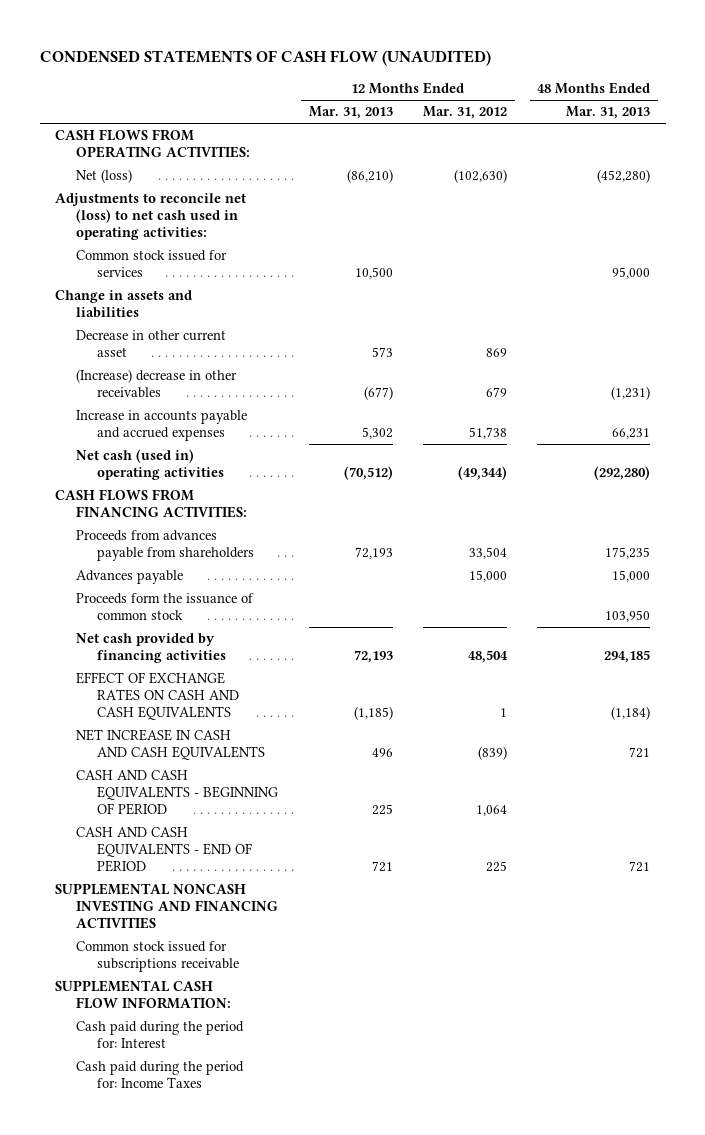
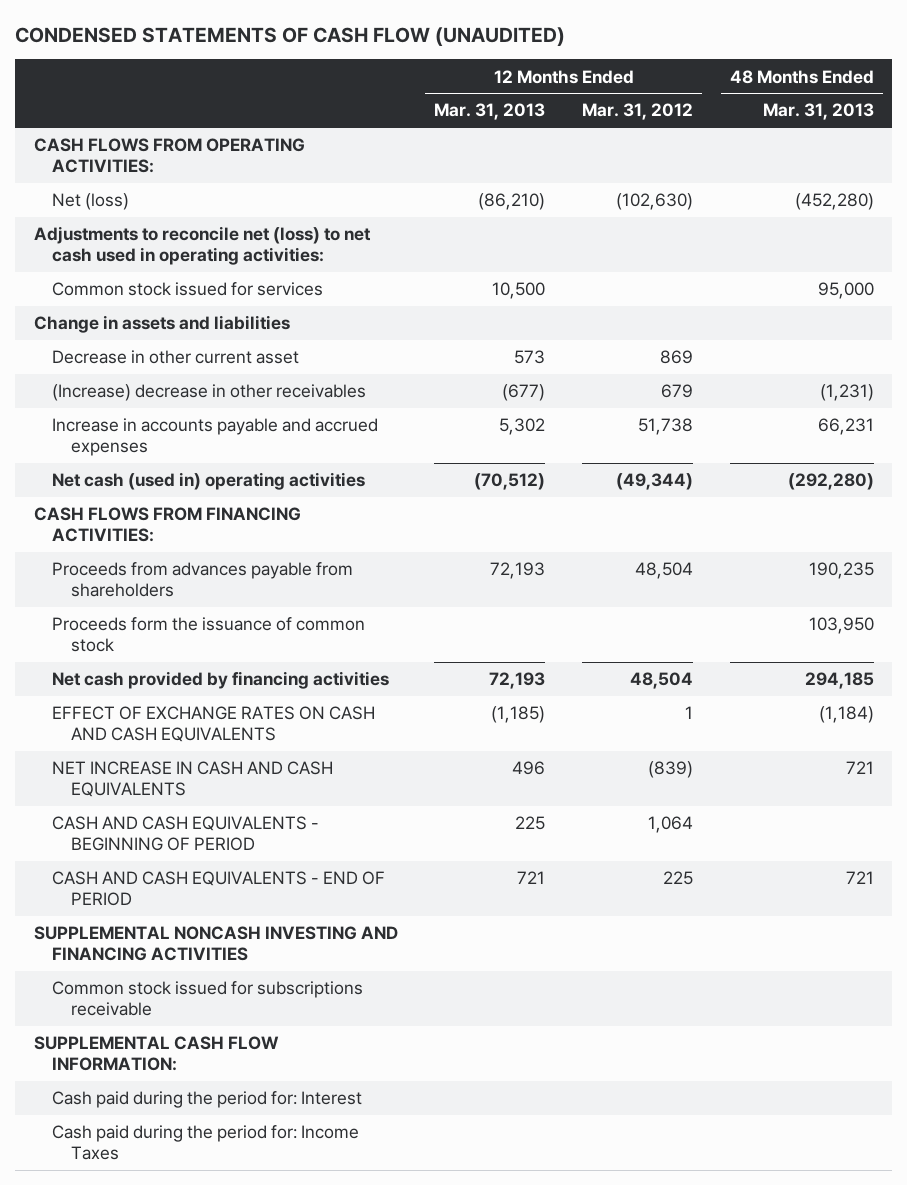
- Proceeds from advances payable from shareholders | 72,193 | 33,504 | 175,235
- Advances payable | | 15,000 | 15,000
+ Proceeds from advances payable from shareholders | 72,193 | 48,504 | 190,235

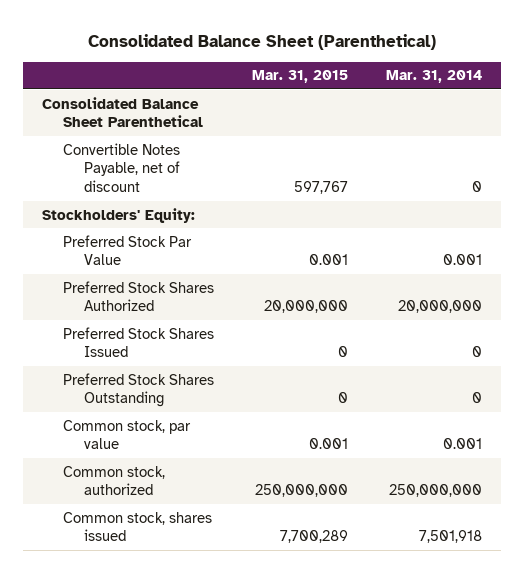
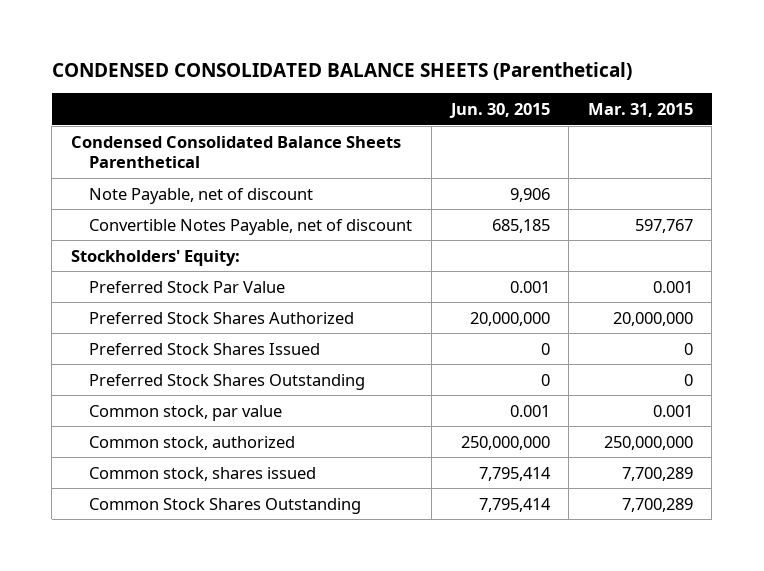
- Consolidated Balance Sheet (Parenthetical)
+ CONDENSED CONSOLIDATED BALANCE SHEETS (Parenthetical)
- | Mar. 31, 2015 | Mar. 31, 2014
+ | Jun. 30, 2015 | Mar. 31, 2015
- Consolidated Balance Sheet Parenthetical
+ Condensed Consolidated Balance Sheets Parenthetical
+ Note Payable, net of discount | 9,906 |
+ Common Stock Shares Outstanding | 7,795,414 | 7,700,289

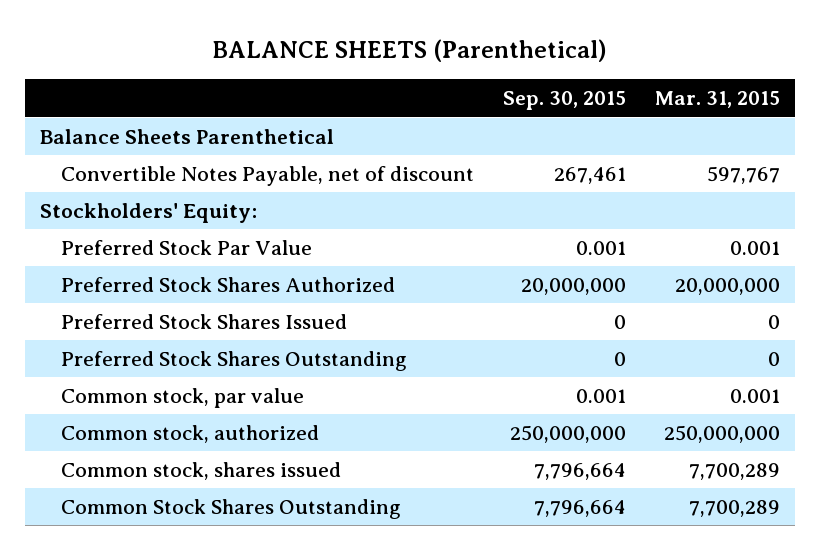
- CONDENSED CONSOLIDATED BALANCE SHEETS (Parenthetical)
+ BALANCE SHEETS (Parenthetical)
- | Jun. 30, 2015 | Mar. 31, 2015
+ | Sep. 30, 2015 | Mar. 31, 2015
- Condensed Consolidated Balance Sheets Parenthetical
- Note Payable, net of discount | 9,906 |
+ Balance Sheets Parenthetical

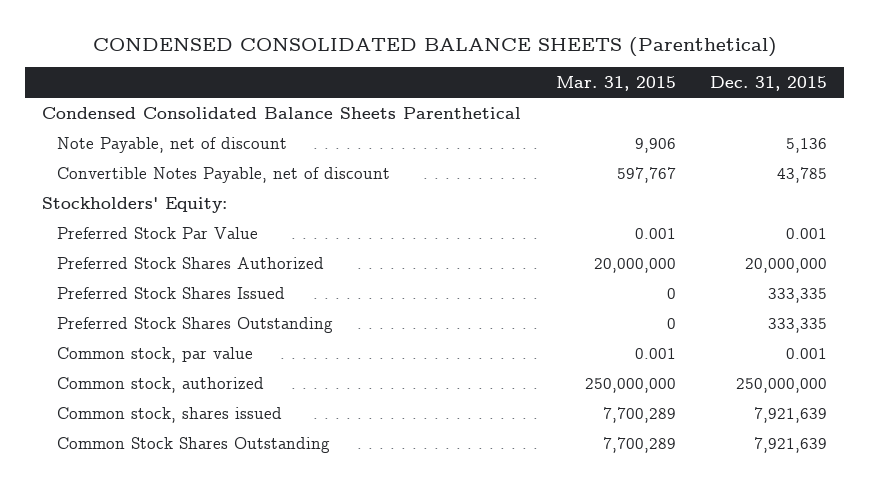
- BALANCE SHEETS (Parenthetical)
+ CONDENSED CONSOLIDATED BALANCE SHEETS (Parenthetical)
- | Sep. 30, 2015 | Mar. 31, 2015
+ | Mar. 31, 2015 | Dec. 31, 2015
- Balance Sheets Parenthetical
+ Condensed Consolidated Balance Sheets Parenthetical
+ Note Payable, net of discount | 9,906 | 5,136

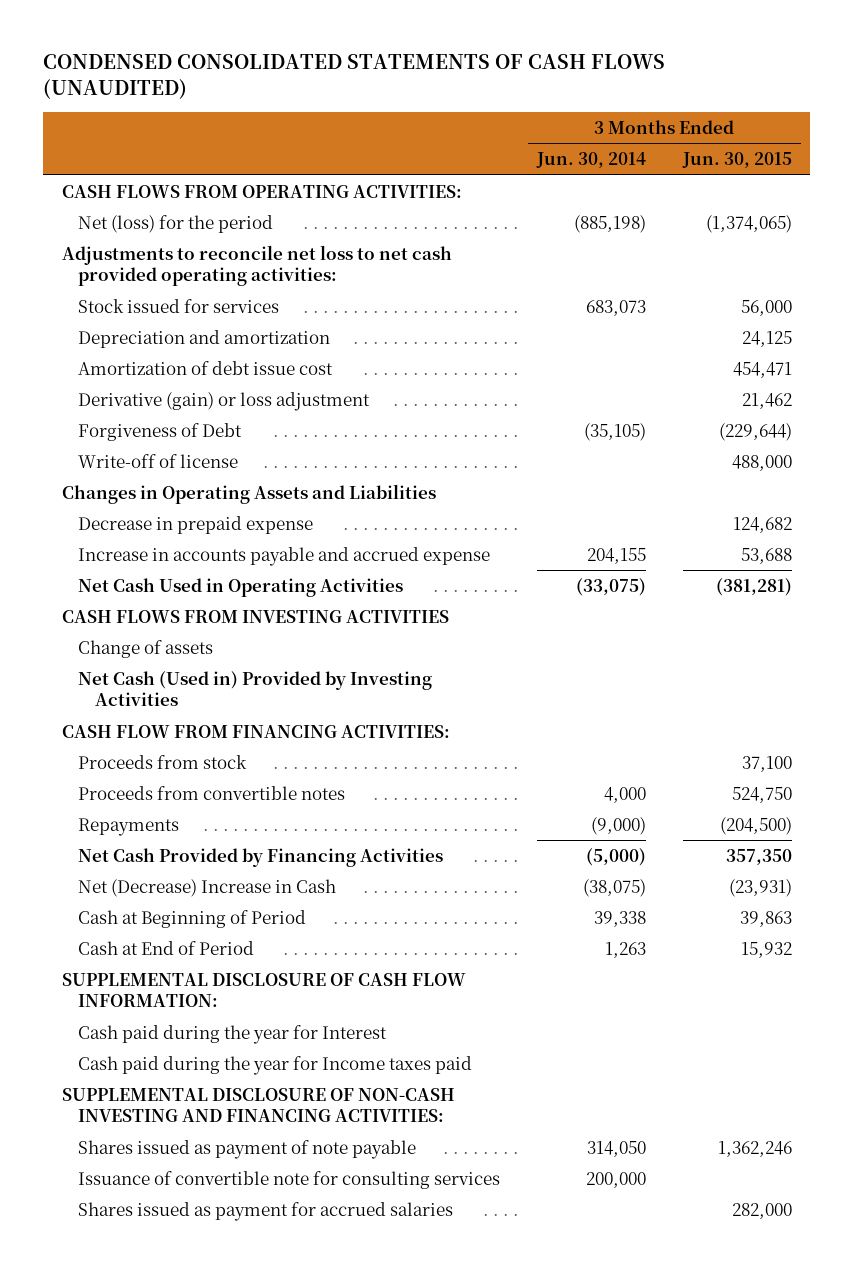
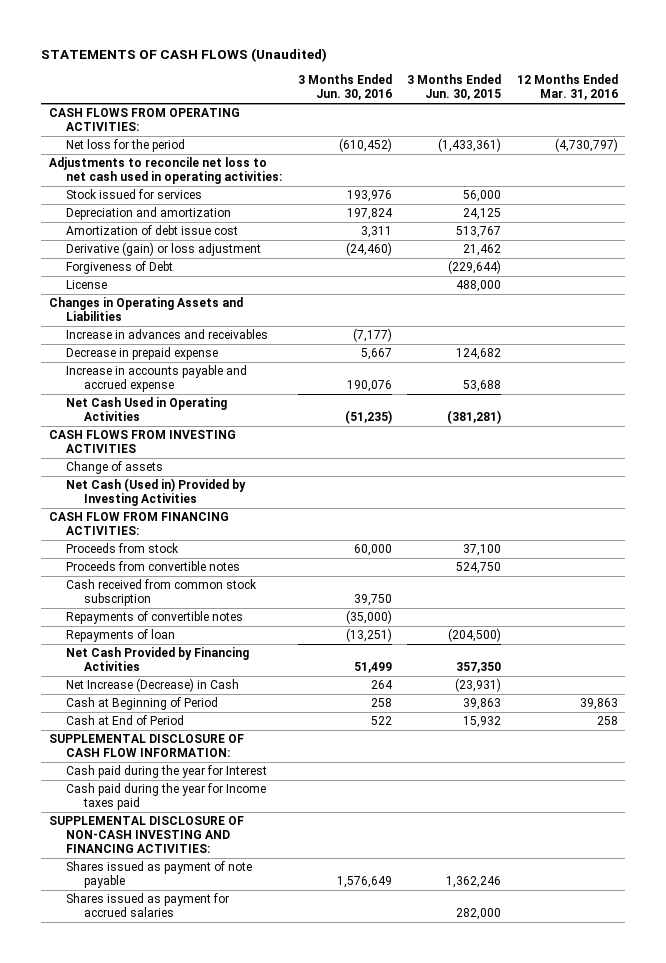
- CONDENSED CONSOLIDATED STATEMENTS OF CASH FLOWS (UNAUDITED)
+ STATEMENTS OF CASH FLOWS (Unaudited)
- | 3 Months Ended Jun. 30, 2014 | 3 Months Ended Jun. 30, 2015
+ | 3 Months Ended Jun. 30, 2016 | 3 Months Ended Jun. 30, 2015 | 12 Months Ended Mar. 31, 2016
- Net (loss) for the period | (885,198) | (1,374,065)
- Adjustments to reconcile net loss to net cash provided operating activities:
+ Net loss for the period | (610,452) | (1,433,361) | (4,730,797)
+ Adjustments to reconcile net loss to net cash used in operating activities:
- Amortization of debt issue cost | | 454,471
+ Amortization of debt issue cost | 3,311 | 513,767 |
- Write-off of license | | 488,000
+ License | | 488,000 |
+ Increase in advances and receivables | (7,177) | |
- Repayments | (9,000) | (204,500)
+ Cash received from common stock subscription | 39,750 | |
+ Repayments of convertible notes | (35,000) | |
+ Repayments of loan | (13,251) | (204,500) |
- Net (Decrease) Increase in Cash | (38,075) | (23,931)
+ Net Increase (Decrease) in Cash | 264 | (23,931) |
- Issuance of convertible note for consulting services | 200,000 |

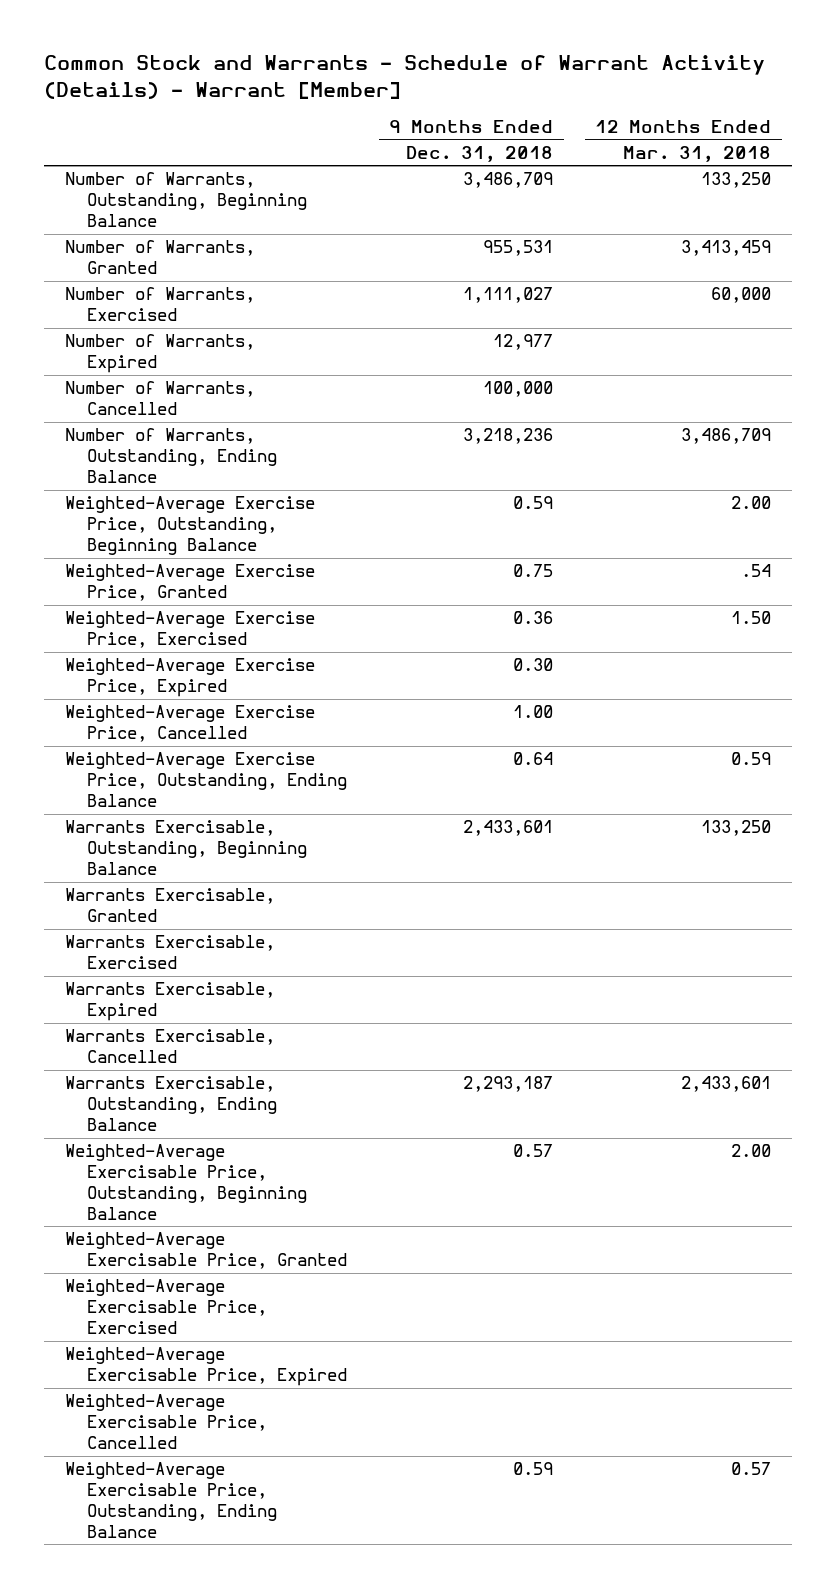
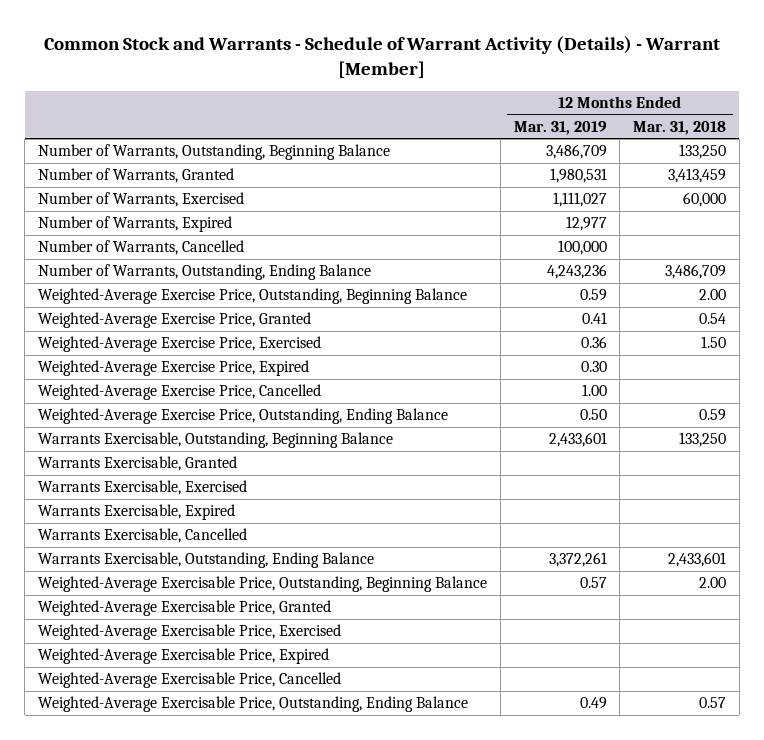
- | 9 Months Ended Dec. 31, 2018 | 12 Months Ended Mar. 31, 2018
+ | 12 Months Ended Mar. 31, 2019 | 12 Months Ended Mar. 31, 2018
- Weighted-Average Exercise Price, Granted | 0.75 | .54
+ Weighted-Average Exercise Price, Granted | 0.41 | 0.54

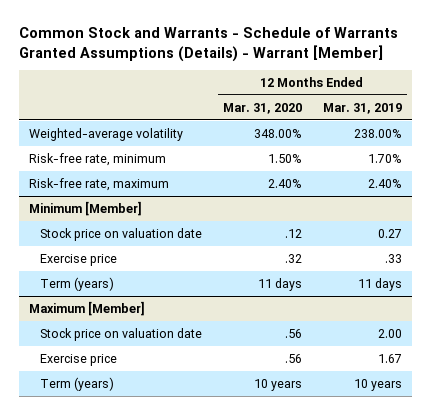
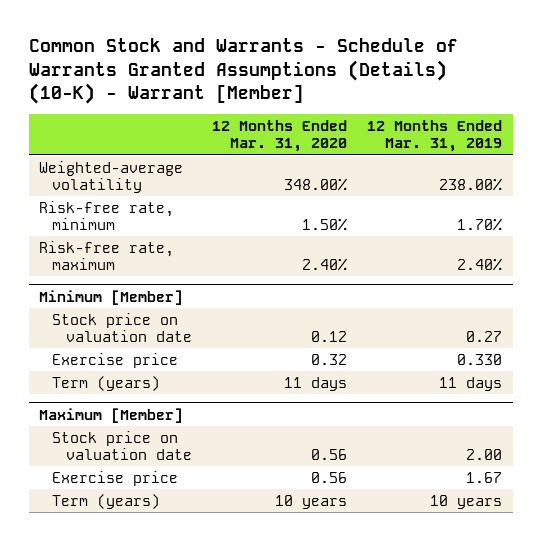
- Common Stock and Warrants - Schedule of Warrants Granted Assumptions (Details) - Warrant [Member]
+ Common Stock and Warrants - Schedule of Warrants Granted Assumptions (Details) (10-K) - Warrant [Member]
@ Minimum [Member]
- Stock price on valuation date | .12 | 0.27
- Exercise price | .32 | .33
+ Stock price on valuation date | 0.12 | 0.27
+ Exercise price | 0.32 | 0.330
@ Maximum [Member]
- Stock price on valuation date | .56 | 2.00
- Exercise price | .56 | 1.67
+ Stock price on valuation date | 0.56 | 2.00
+ Exercise price | 0.56 | 1.67

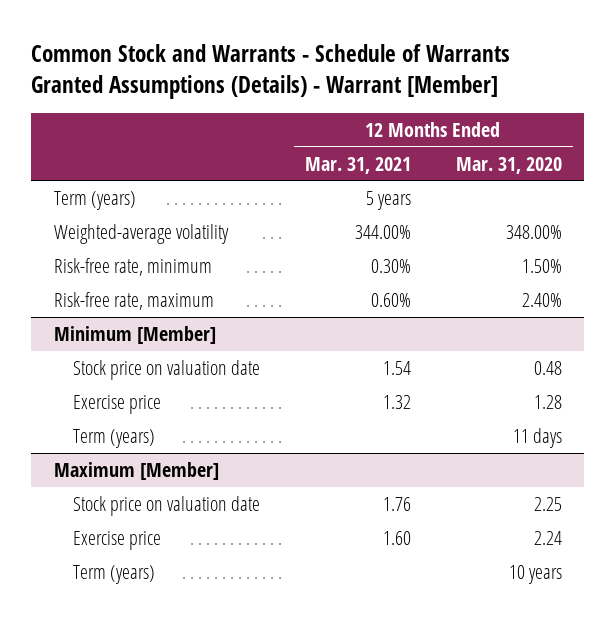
- Common Stock and Warrants - Schedule of Warrants Granted Assumptions (Details) (10-K) - Warrant [Member]
+ Common Stock and Warrants - Schedule of Warrants Granted Assumptions (Details) - Warrant [Member]
- | 12 Months Ended Mar. 31, 2020 | 12 Months Ended Mar. 31, 2019
+ | 12 Months Ended Mar. 31, 2021 | 12 Months Ended Mar. 31, 2020
+ Term (years) | 5 years |
@ Minimum [Member]
- Stock price on valuation date | 0.12 | 0.27
- Exercise price | 0.32 | 0.330
+ Stock price on valuation date | 1.54 | 0.48
+ Exercise price | 1.32 | 1.28
@ Maximum [Member]
- Stock price on valuation date | 0.56 | 2.00
- Exercise price | 0.56 | 1.67
+ Stock price on valuation date | 1.76 | 2.25
+ Exercise price | 1.60 | 2.24

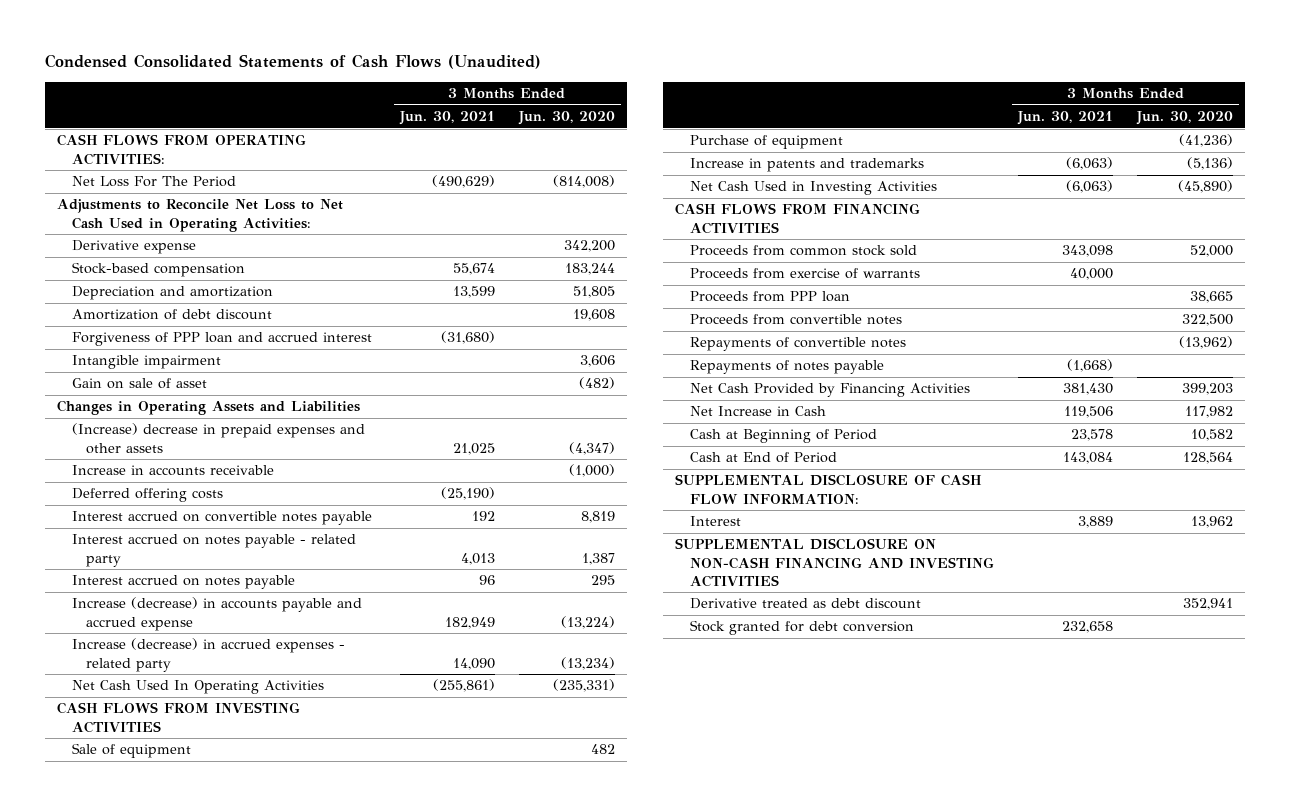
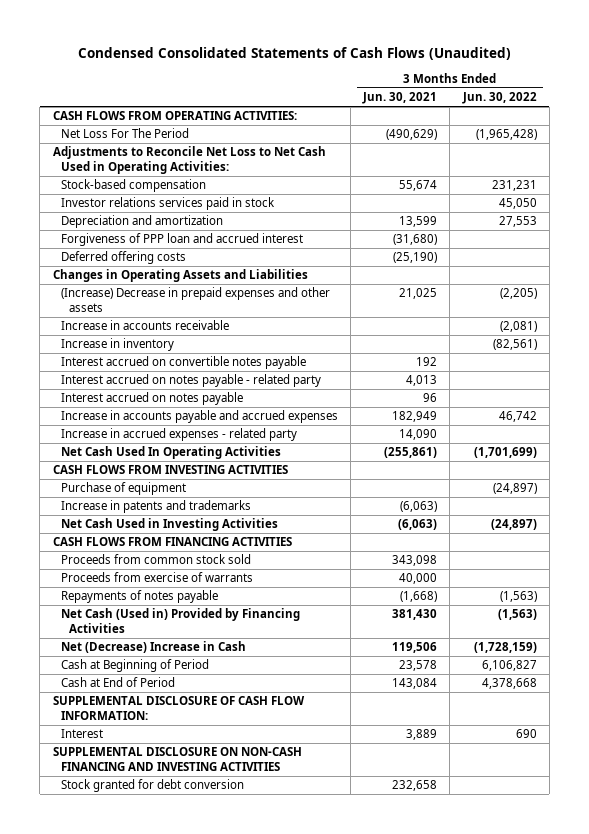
- | 3 Months Ended Jun. 30, 2021 | 3 Months Ended Jun. 30, 2020
+ | 3 Months Ended Jun. 30, 2021 | 3 Months Ended Jun. 30, 2022
- Derivative expense | | 342,200
+ Investor relations services paid in stock | | 45,050
- Amortization of debt discount | | 19,608
- Intangible impairment | | 3,606
- Gain on sale of asset | | (482)
moved up: Deferred offering costs | (25,190) |
- (Increase) decrease in prepaid expenses and other assets | 21,025 | (4,347)
+ (Increase) Decrease in prepaid expenses and other assets | 21,025 | (2,205)
+ Increase in inventory | | (82,561)
- Increase (decrease) in accounts payable and accrued expense | 182,949 | (13,224)
- Increase (decrease) in accrued expenses - related party | 14,090 | (13,234)
+ Increase in accounts payable and accrued expenses | 182,949 | 46,742
+ Increase in accrued expenses - related party | 14,090 |
- Sale of equipment | | 482
- Proceeds from PPP loan | | 38,665
- Proceeds from convertible notes | | 322,500
- Repayments of convertible notes | | (13,962)
- Net Cash Provided by Financing Activities | 381,430 | 399,203
- Net Increase in Cash | 119,506 | 117,982
+ Net Cash (Used in) Provided by Financing Activities | 381,430 | (1,563)
+ Net (Decrease) Increase in Cash | 119,506 | (1,728,159)
- Derivative treated as debt discount | | 352,941

